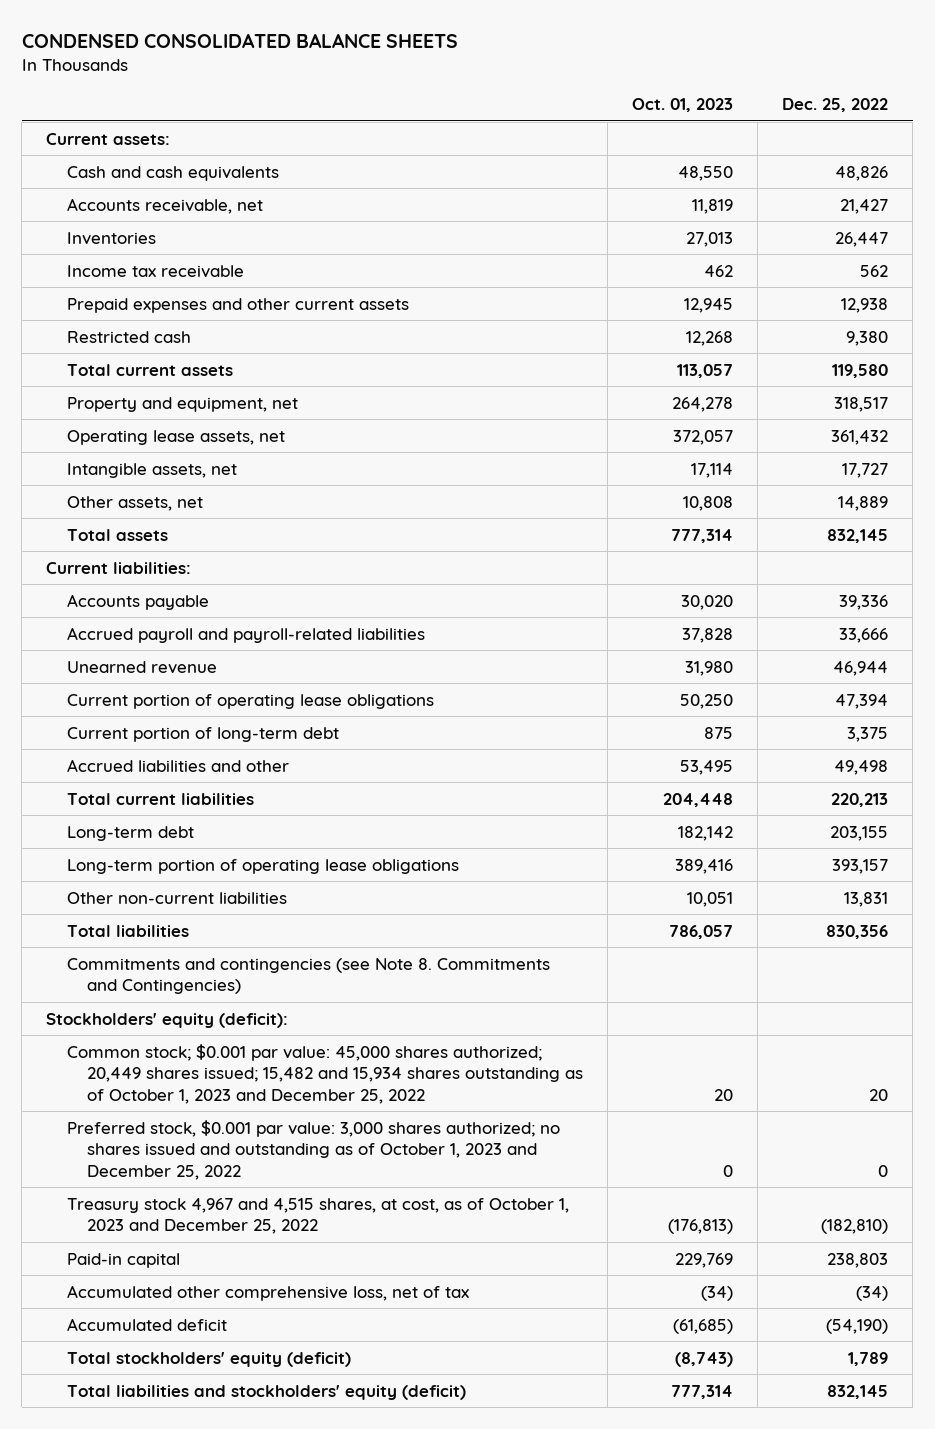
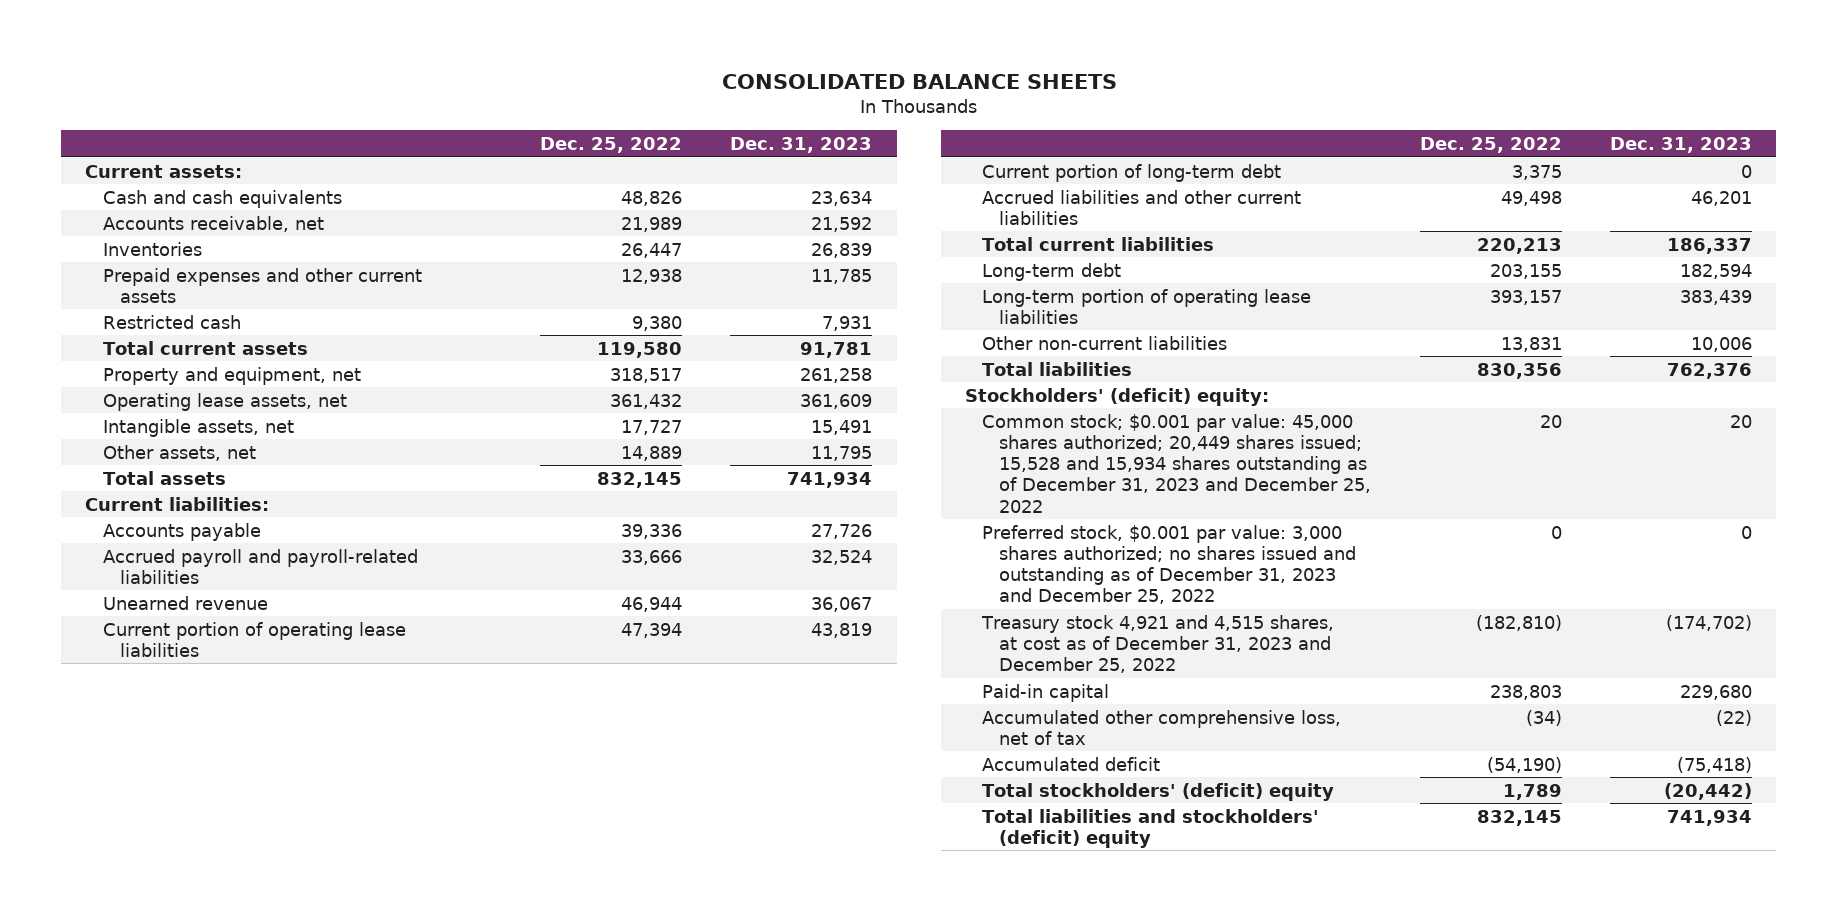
- CONDENSED CONSOLIDATED BALANCE SHEETS
+ CONSOLIDATED BALANCE SHEETS
- | Oct. 01, 2023 | Dec. 25, 2022
+ | Dec. 25, 2022 | Dec. 31, 2023
- Accounts receivable, net | 11,819 | 21,427
+ Accounts receivable, net | 21,989 | 21,592
- Income tax receivable | 462 | 562
- Current portion of operating lease obligations | 50,250 | 47,394
+ Current portion of operating lease liabilities | 47,394 | 43,819
- Accrued liabilities and other | 53,495 | 49,498
+ Accrued liabilities and other current liabilities | 49,498 | 46,201
- Long-term portion of operating lease obligations | 389,416 | 393,157
+ Long-term portion of operating lease liabilities | 393,157 | 383,439
- Commitments and contingencies (see Note 8. Commitments and Contingencies)
- Stockholders' equity (deficit):
- Common stock; $0.001 par value: 45,000 shares authorized; 20,449 shares issued; 15,482 and 15,934 shares outstanding as of October 1, 2023 and December 25, 2022 | 20 | 20
- Preferred stock, $0.001 par value: 3,000 shares authorized; no shares issued and outstanding as of October 1, 2023 and December 25, 2022 | 0 | 0
- Treasury stock 4,967 and 4,515 shares, at cost, as of October 1, 2023 and December 25, 2022 | (176,813) | (182,810)
+ Stockholders' (deficit) equity:
+ Common stock; $0.001 par value: 45,000 shares authorized; 20,449 shares issued; 15,528 and 15,934 shares outstanding as of December 31, 2023 and December 25, 2022 | 20 | 20
+ Preferred stock, $0.001 par value: 3,000 shares authorized; no shares issued and outstanding as of December 31, 2023 and December 25, 2022 | 0 | 0
+ Treasury stock 4,921 and 4,515 shares, at cost as of December 31, 2023 and December 25, 2022 | (182,810) | (174,702)
- Total stockholders' equity (deficit) | (8,743) | 1,789
- Total liabilities and stockholders' equity (deficit) | 777,314 | 832,145
+ Total stockholders' (deficit) equity | 1,789 | (20,442)
+ Total liabilities and stockholders' (deficit) equity | 832,145 | 741,934

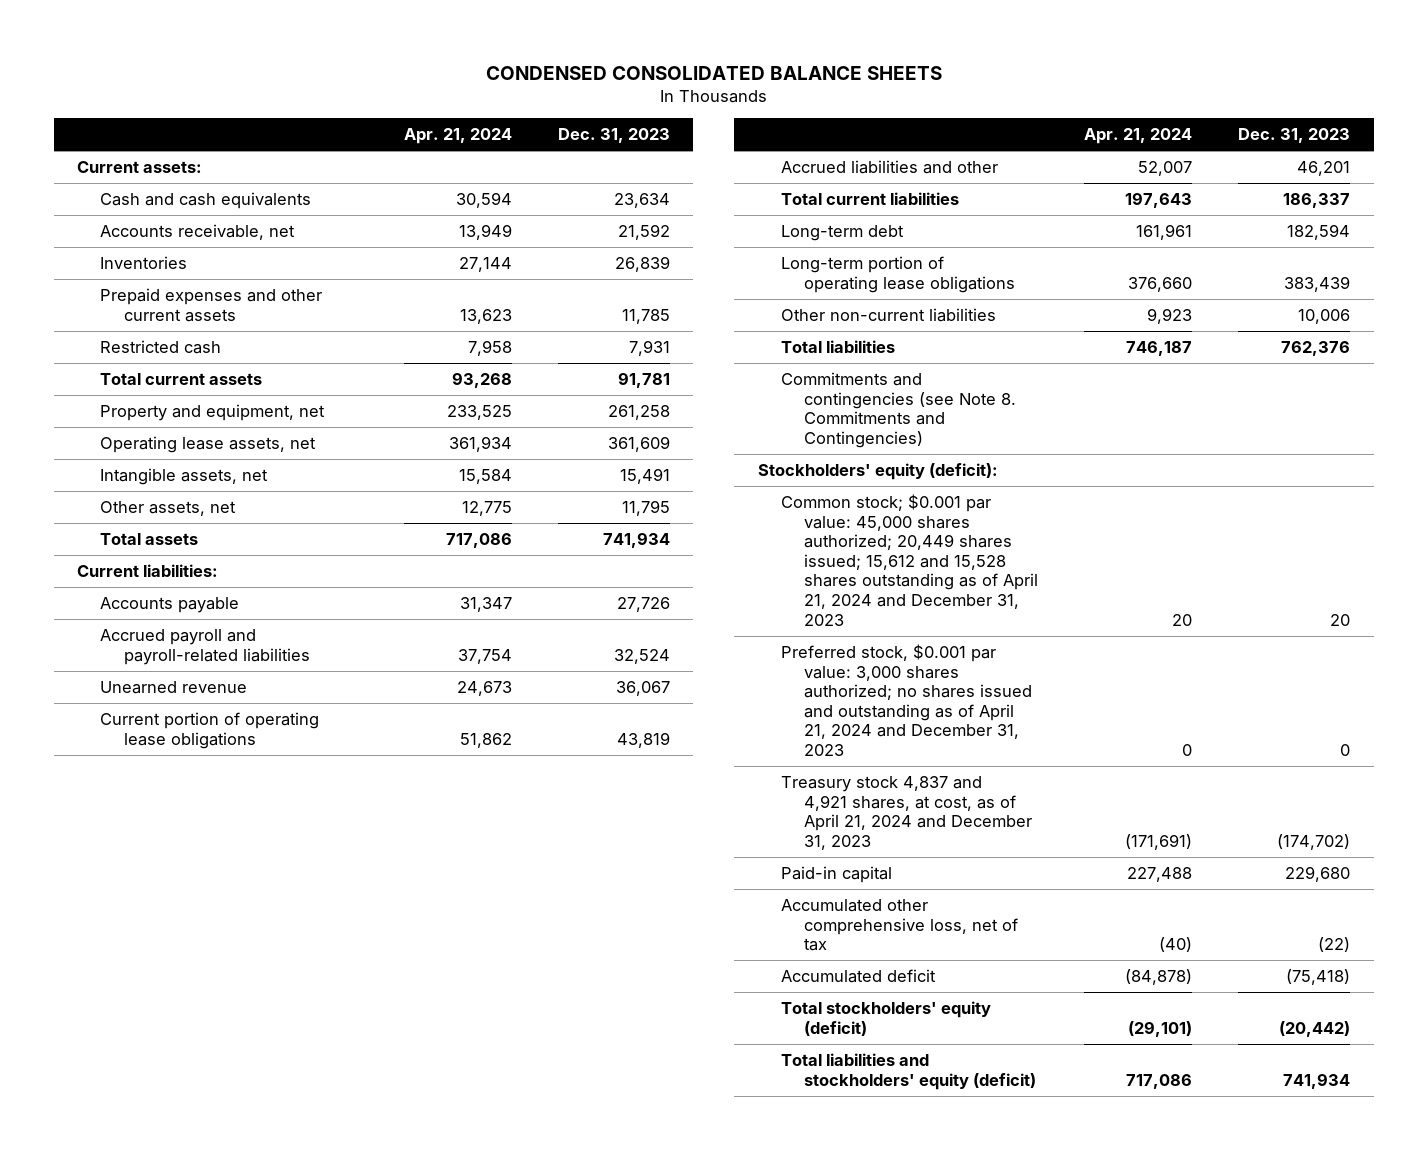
- CONSOLIDATED BALANCE SHEETS
+ CONDENSED CONSOLIDATED BALANCE SHEETS
- | Dec. 25, 2022 | Dec. 31, 2023
+ | Apr. 21, 2024 | Dec. 31, 2023
- Current portion of operating lease liabilities | 47,394 | 43,819
- Current portion of long-term debt | 3,375 | 0
- Accrued liabilities and other current liabilities | 49,498 | 46,201
+ Current portion of operating lease obligations | 51,862 | 43,819
+ Accrued liabilities and other | 52,007 | 46,201
- Long-term portion of operating lease liabilities | 393,157 | 383,439
+ Long-term portion of operating lease obligations | 376,660 | 383,439
- Stockholders' (deficit) equity:
- Common stock; $0.001 par value: 45,000 shares authorized; 20,449 shares issued; 15,528 and 15,934 shares outstanding as of December 31, 2023 and December 25, 2022 | 20 | 20
- Preferred stock, $0.001 par value: 3,000 shares authorized; no shares issued and outstanding as of December 31, 2023 and December 25, 2022 | 0 | 0
- Treasury stock 4,921 and 4,515 shares, at cost as of December 31, 2023 and December 25, 2022 | (182,810) | (174,702)
+ Commitments and contingencies (see Note 8. Commitments and Contingencies)
+ Stockholders' equity (deficit):
+ Common stock; $0.001 par value: 45,000 shares authorized; 20,449 shares issued; 15,612 and 15,528 shares outstanding as of April 21, 2024 and December 31, 2023 | 20 | 20
+ Preferred stock, $0.001 par value: 3,000 shares authorized; no shares issued and outstanding as of April 21, 2024 and December 31, 2023 | 0 | 0
+ Treasury stock 4,837 and 4,921 shares, at cost, as of April 21, 2024 and December 31, 2023 | (171,691) | (174,702)
- Total stockholders' (deficit) equity | 1,789 | (20,442)
- Total liabilities and stockholders' (deficit) equity | 832,145 | 741,934
+ Total stockholders' equity (deficit) | (29,101) | (20,442)
+ Total liabilities and stockholders' equity (deficit) | 717,086 | 741,934

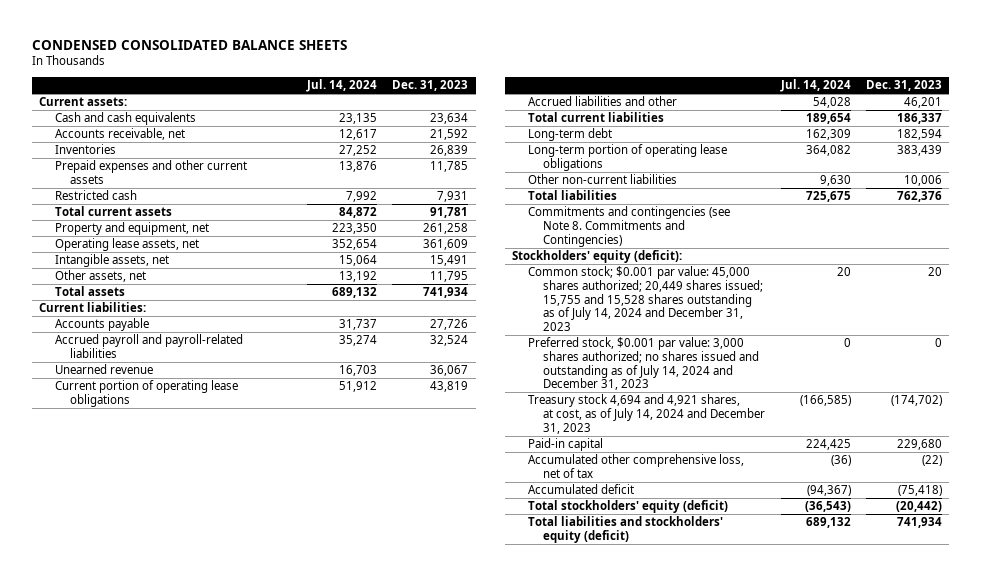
- | Apr. 21, 2024 | Dec. 31, 2023
+ | Jul. 14, 2024 | Dec. 31, 2023
- Common stock; $0.001 par value: 45,000 shares authorized; 20,449 shares issued; 15,612 and 15,528 shares outstanding as of April 21, 2024 and December 31, 2023 | 20 | 20
- Preferred stock, $0.001 par value: 3,000 shares authorized; no shares issued and outstanding as of April 21, 2024 and December 31, 2023 | 0 | 0
- Treasury stock 4,837 and 4,921 shares, at cost, as of April 21, 2024 and December 31, 2023 | (171,691) | (174,702)
+ Common stock; $0.001 par value: 45,000 shares authorized; 20,449 shares issued; 15,755 and 15,528 shares outstanding as of July 14, 2024 and December 31, 2023 | 20 | 20
+ Preferred stock, $0.001 par value: 3,000 shares authorized; no shares issued and outstanding as of July 14, 2024 and December 31, 2023 | 0 | 0
+ Treasury stock 4,694 and 4,921 shares, at cost, as of July 14, 2024 and December 31, 2023 | (166,585) | (174,702)

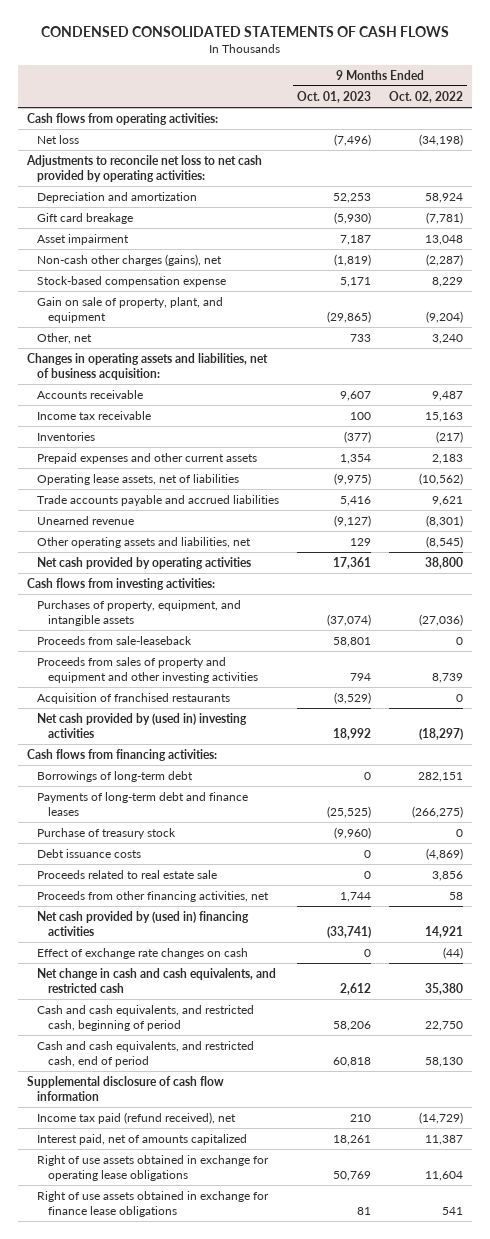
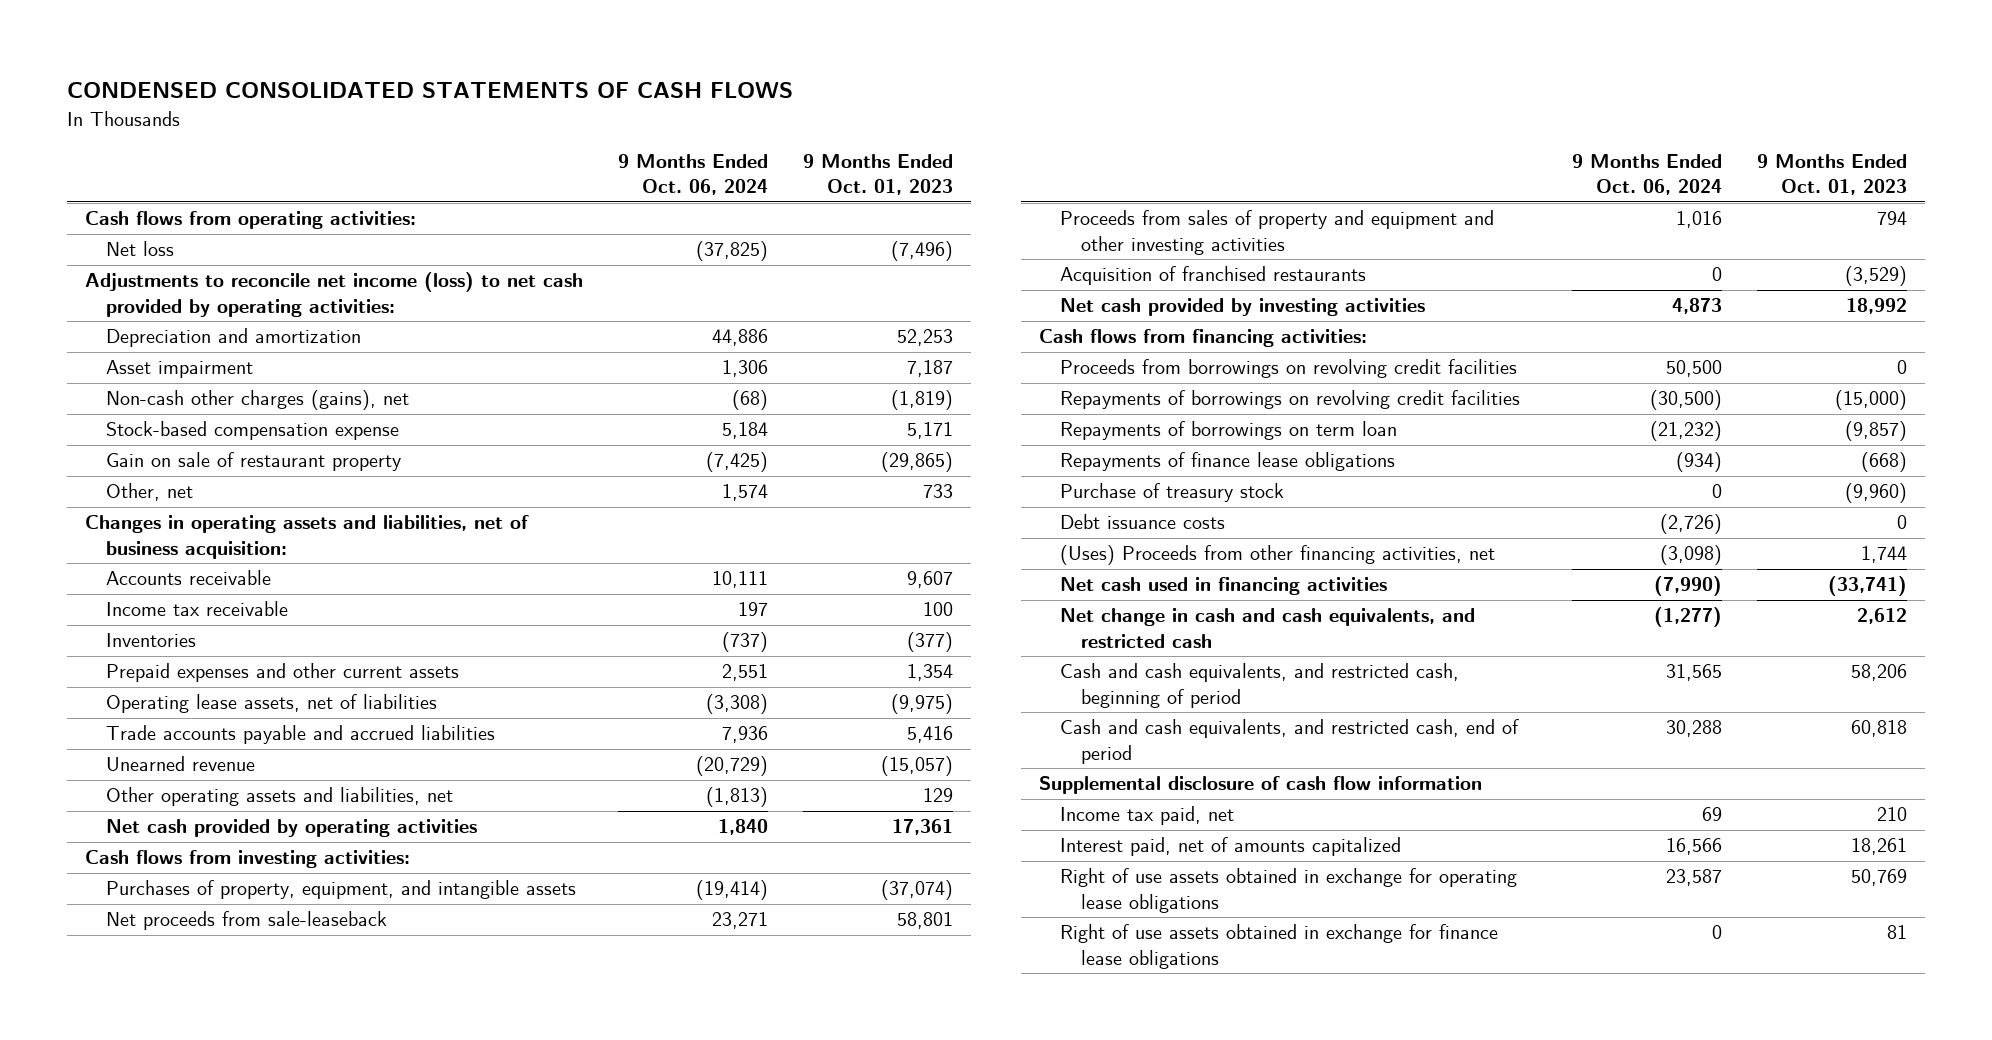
- | 9 Months Ended Oct. 01, 2023 | 9 Months Ended Oct. 02, 2022
+ | 9 Months Ended Oct. 06, 2024 | 9 Months Ended Oct. 01, 2023
- Adjustments to reconcile net loss to net cash provided by operating activities:
+ Adjustments to reconcile net income (loss) to net cash provided by operating activities:
- Gift card breakage | (5,930) | (7,781)
- Gain on sale of property, plant, and equipment | (29,865) | (9,204)
+ Gain on sale of restaurant property | (7,425) | (29,865)
- Unearned revenue | (9,127) | (8,301)
+ Unearned revenue | (20,729) | (15,057)
- Proceeds from sale-leaseback | 58,801 | 0
+ Net proceeds from sale-leaseback | 23,271 | 58,801
- Net cash provided by (used in) investing activities | 18,992 | (18,297)
+ Net cash provided by investing activities | 4,873 | 18,992
- Borrowings of long-term debt | 0 | 282,151
- Payments of long-term debt and finance leases | (25,525) | (266,275)
+ Proceeds from borrowings on revolving credit facilities | 50,500 | 0
+ Repayments of borrowings on revolving credit facilities | (30,500) | (15,000)
+ Repayments of borrowings on term loan | (21,232) | (9,857)
+ Repayments of finance lease obligations | (934) | (668)
- Proceeds related to real estate sale | 0 | 3,856
- Proceeds from other financing activities, net | 1,744 | 58
- Net cash provided by (used in) financing activities | (33,741) | 14,921
- Effect of exchange rate changes on cash | 0 | (44)
+ (Uses) Proceeds from other financing activities, net | (3,098) | 1,744
+ Net cash used in financing activities | (7,990) | (33,741)
- Income tax paid (refund received), net | 210 | (14,729)
+ Income tax paid, net | 69 | 210

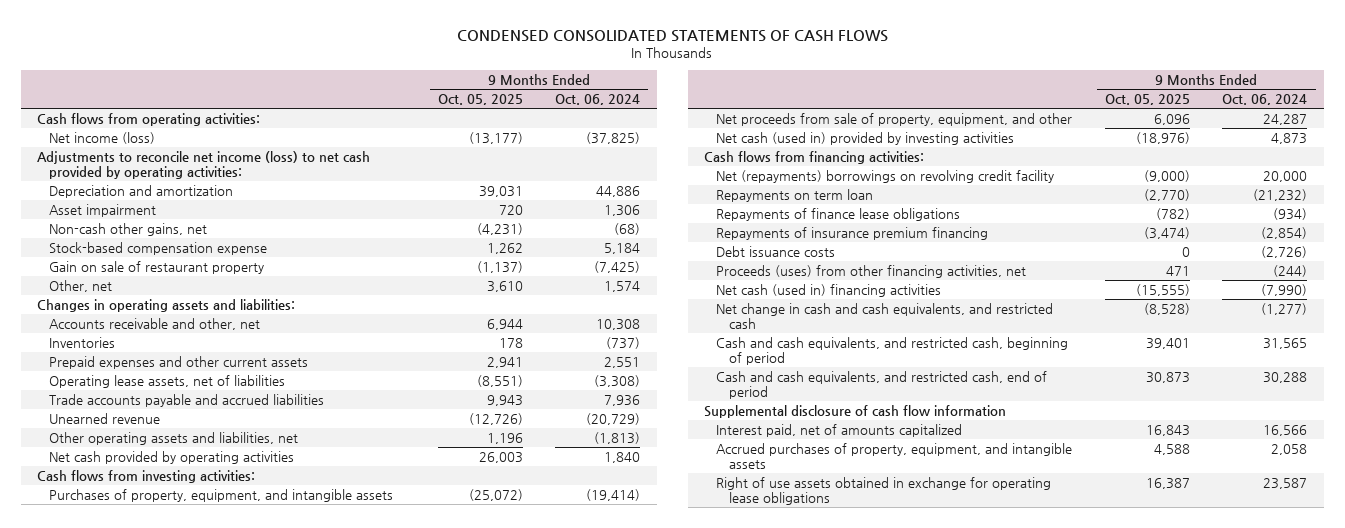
- | 9 Months Ended Oct. 06, 2024 | 9 Months Ended Oct. 01, 2023
+ | 9 Months Ended Oct. 05, 2025 | 9 Months Ended Oct. 06, 2024
- Net loss | (37,825) | (7,496)
+ Net income (loss) | (13,177) | (37,825)
- Non-cash other charges (gains), net | (68) | (1,819)
+ Non-cash other gains, net | (4,231) | (68)
- Changes in operating assets and liabilities, net of business acquisition:
- Accounts receivable | 10,111 | 9,607
- Income tax receivable | 197 | 100
+ Changes in operating assets and liabilities:
+ Accounts receivable and other, net | 6,944 | 10,308
- Net proceeds from sale-leaseback | 23,271 | 58,801
- Proceeds from sales of property and equipment and other investing activities | 1,016 | 794
- Acquisition of franchised restaurants | 0 | (3,529)
- Net cash provided by investing activities | 4,873 | 18,992
+ Net proceeds from sale of property, equipment, and other | 6,096 | 24,287
+ Net cash (used in) provided by investing activities | (18,976) | 4,873
- Proceeds from borrowings on revolving credit facilities | 50,500 | 0
- Repayments of borrowings on revolving credit facilities | (30,500) | (15,000)
- Repayments of borrowings on term loan | (21,232) | (9,857)
+ Net (repayments) borrowings on revolving credit facility | (9,000) | 20,000
+ Repayments on term loan | (2,770) | (21,232)
- Purchase of treasury stock | 0 | (9,960)
+ Repayments of insurance premium financing | (3,474) | (2,854)
- (Uses) Proceeds from other financing activities, net | (3,098) | 1,744
- Net cash used in financing activities | (7,990) | (33,741)
+ Proceeds (uses) from other financing activities, net | 471 | (244)
+ Net cash (used in) financing activities | (15,555) | (7,990)
- Income tax paid, net | 69 | 210
+ Accrued purchases of property, equipment, and intangible assets | 4,588 | 2,058
- Right of use assets obtained in exchange for finance lease obligations | 0 | 81

